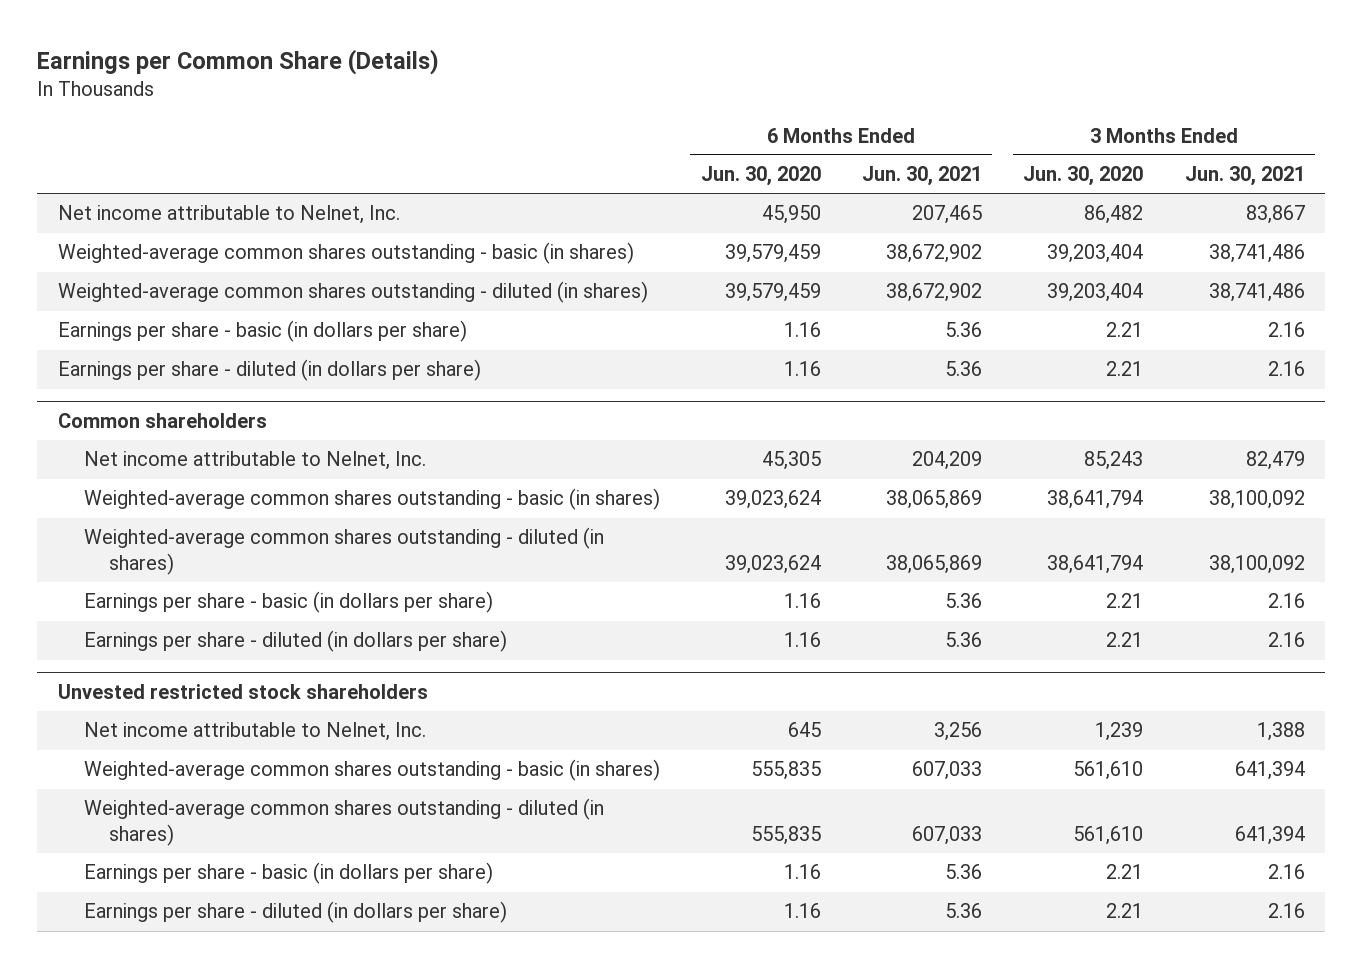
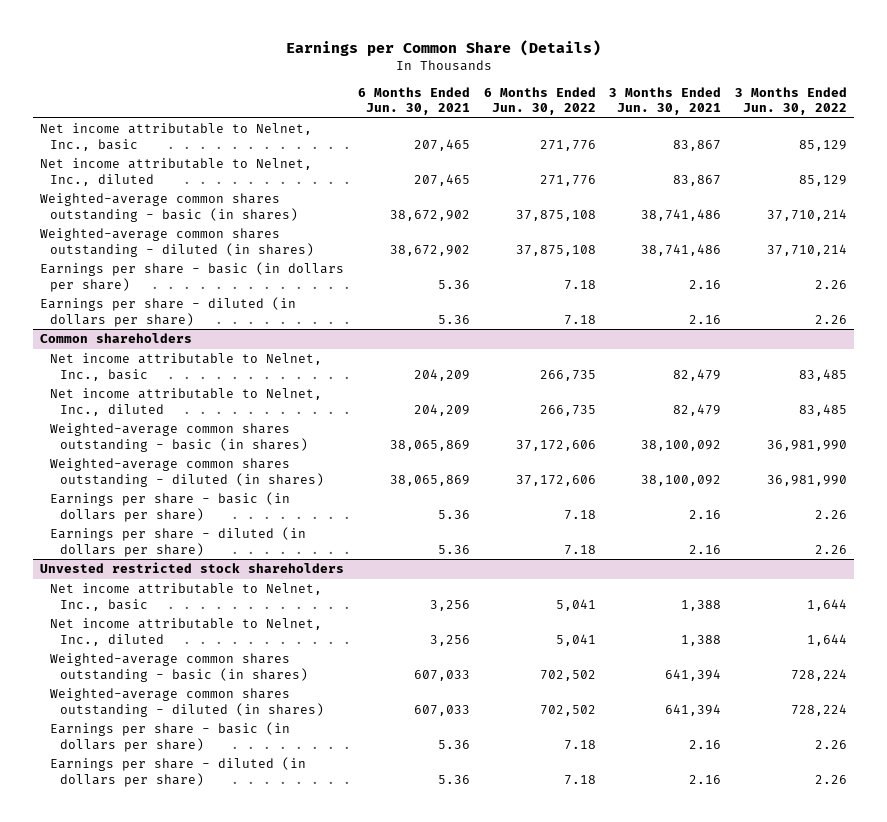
- | 6 Months Ended Jun. 30, 2020 | 6 Months Ended Jun. 30, 2021 | 3 Months Ended Jun. 30, 2020 | 3 Months Ended Jun. 30, 2021
+ | 6 Months Ended Jun. 30, 2021 | 6 Months Ended Jun. 30, 2022 | 3 Months Ended Jun. 30, 2021 | 3 Months Ended Jun. 30, 2022
- Net income attributable to Nelnet, Inc. | 45,950 | 207,465 | 86,482 | 83,867
+ Net income attributable to Nelnet, Inc., basic | 207,465 | 271,776 | 83,867 | 85,129
+ Net income attributable to Nelnet, Inc., diluted | 207,465 | 271,776 | 83,867 | 85,129
@ Common shareholders
- Net income attributable to Nelnet, Inc. | 45,305 | 204,209 | 85,243 | 82,479
+ Net income attributable to Nelnet, Inc., basic | 204,209 | 266,735 | 82,479 | 83,485
+ Net income attributable to Nelnet, Inc., diluted | 204,209 | 266,735 | 82,479 | 83,485
@ Unvested restricted stock shareholders
- Net income attributable to Nelnet, Inc. | 645 | 3,256 | 1,239 | 1,388
+ Net income attributable to Nelnet, Inc., basic | 3,256 | 5,041 | 1,388 | 1,644
+ Net income attributable to Nelnet, Inc., diluted | 3,256 | 5,041 | 1,388 | 1,644

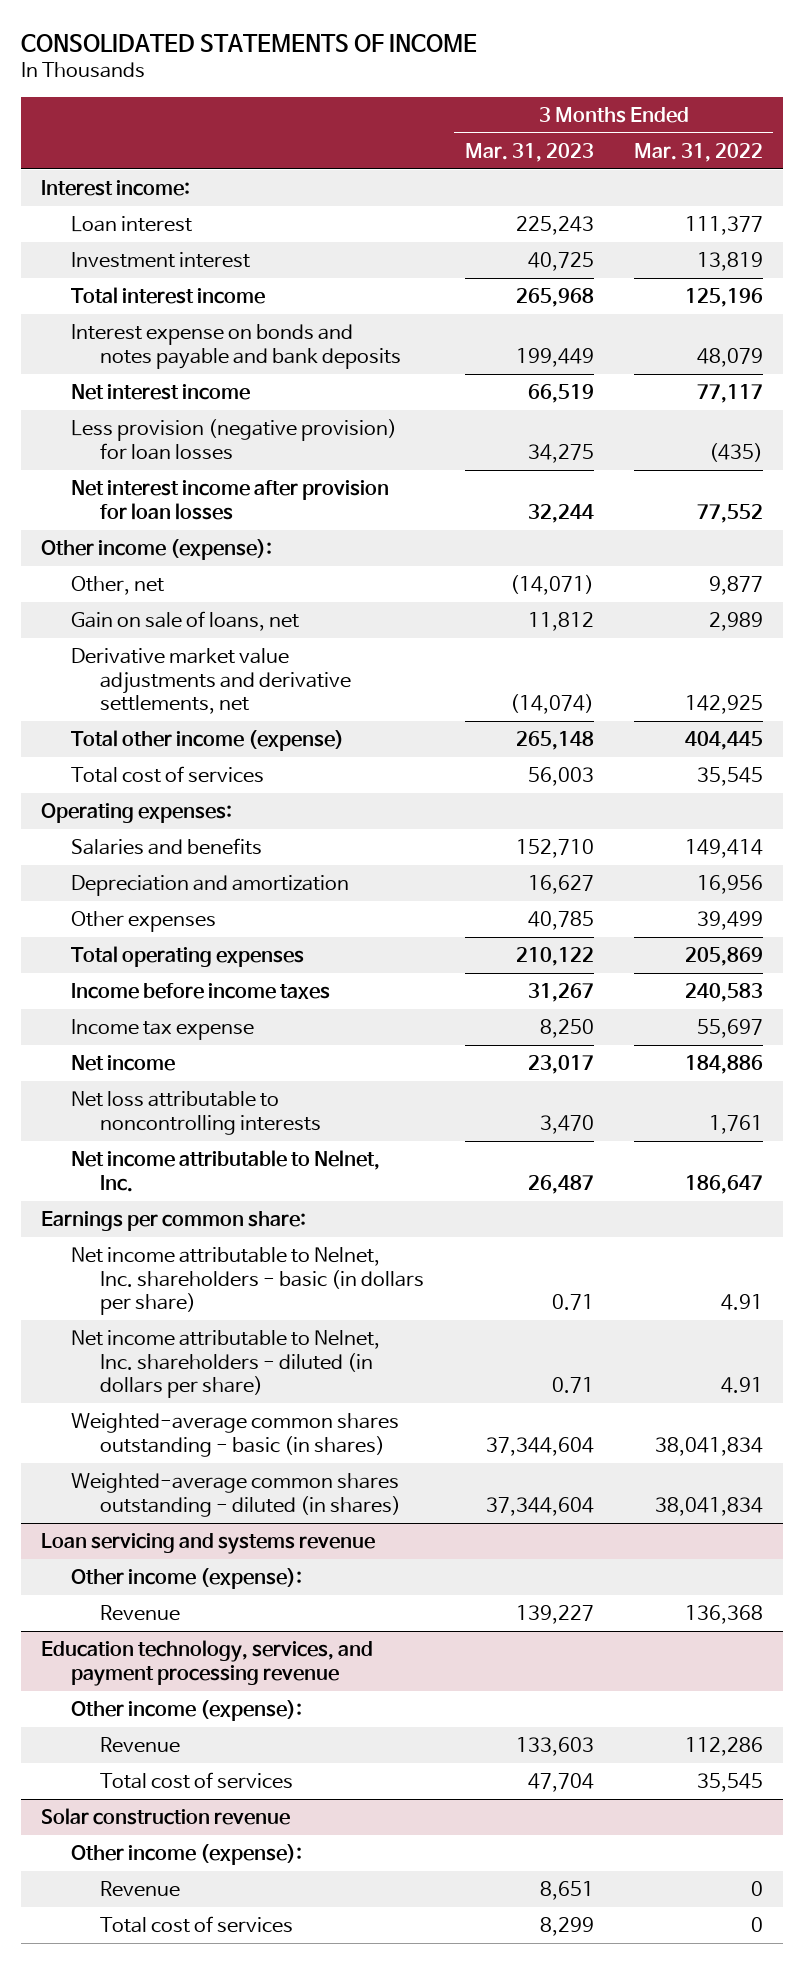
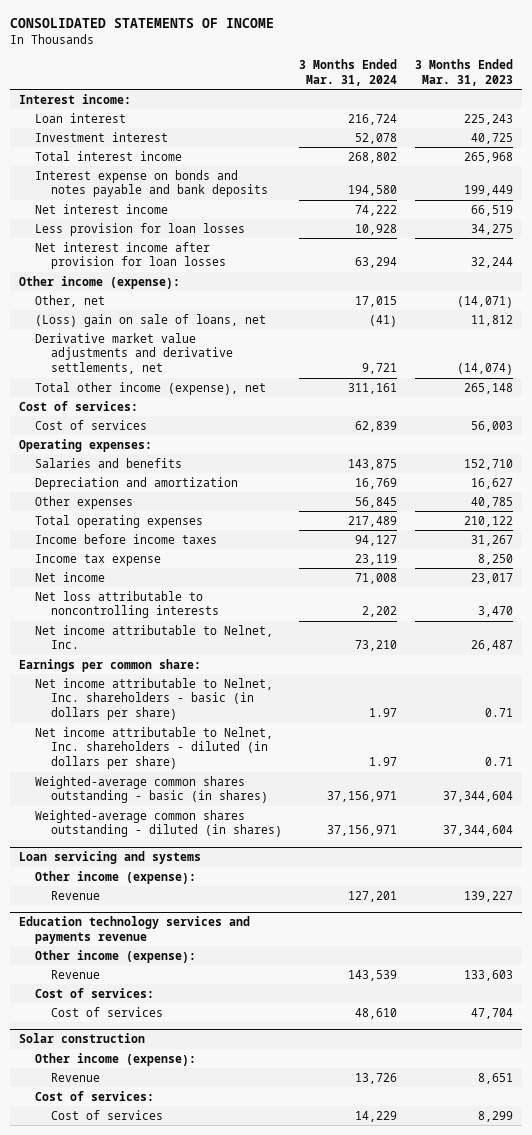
- | 3 Months Ended Mar. 31, 2023 | 3 Months Ended Mar. 31, 2022
+ | 3 Months Ended Mar. 31, 2024 | 3 Months Ended Mar. 31, 2023
- Less provision (negative provision) for loan losses | 34,275 | (435)
+ Less provision for loan losses | 10,928 | 34,275
- Gain on sale of loans, net | 11,812 | 2,989
+ (Loss) gain on sale of loans, net | (41) | 11,812
- Total other income (expense) | 265,148 | 404,445
- Total cost of services | 56,003 | 35,545
+ Total other income (expense), net | 311,161 | 265,148
+ Cost of services:
+ Cost of services | 62,839 | 56,003
- Loan servicing and systems revenue
+ Loan servicing and systems
- Education technology, services, and payment processing revenue
+ Education technology services and payments revenue
- Total cost of services | 47,704 | 35,545
- Solar construction revenue
+ Cost of services:
+ Cost of services | 48,610 | 47,704
+ Solar construction
- Total cost of services | 8,299 | 0
+ Cost of services:
+ Cost of services | 14,229 | 8,299

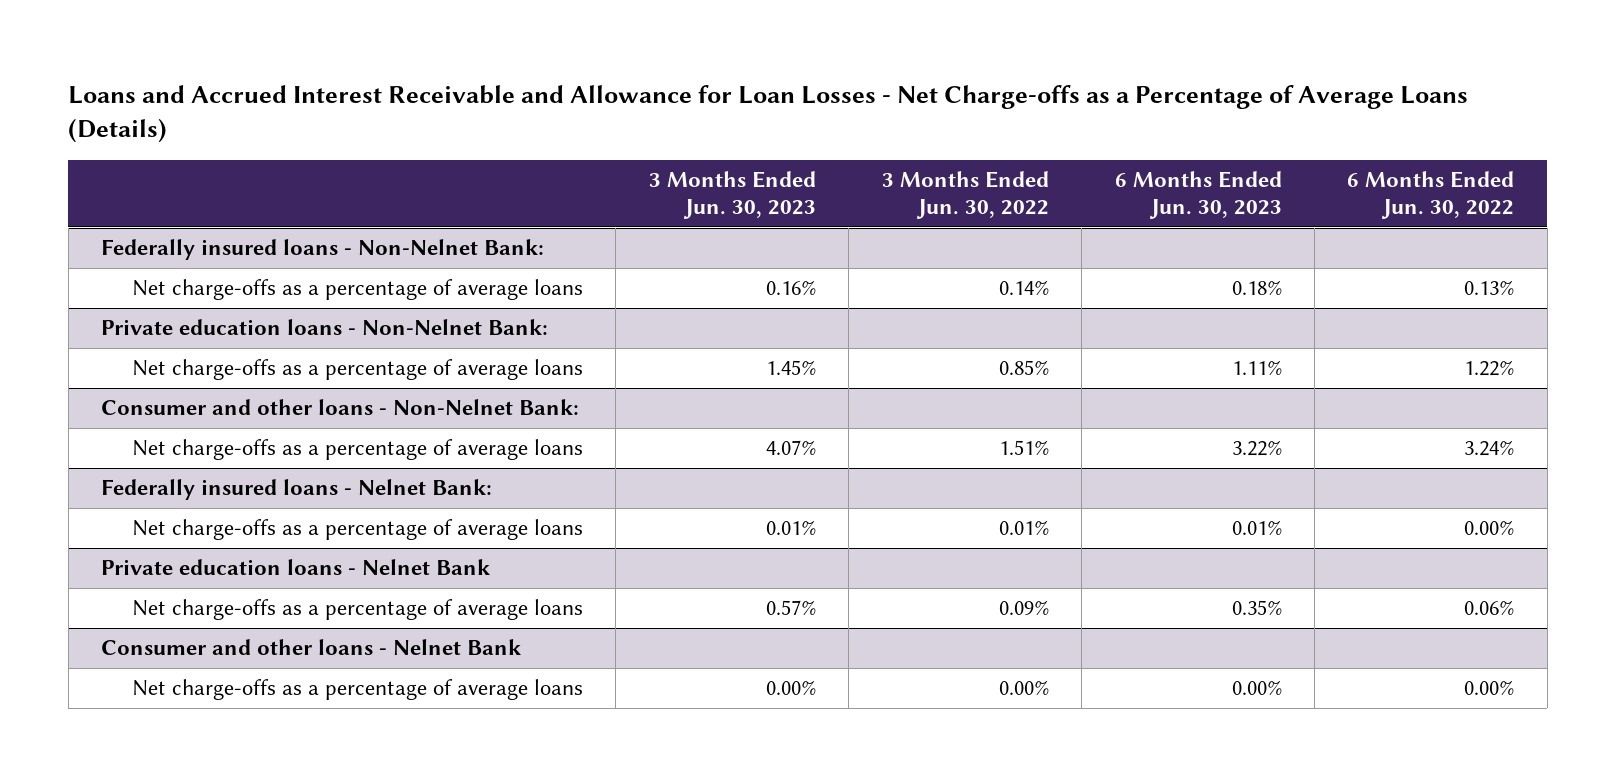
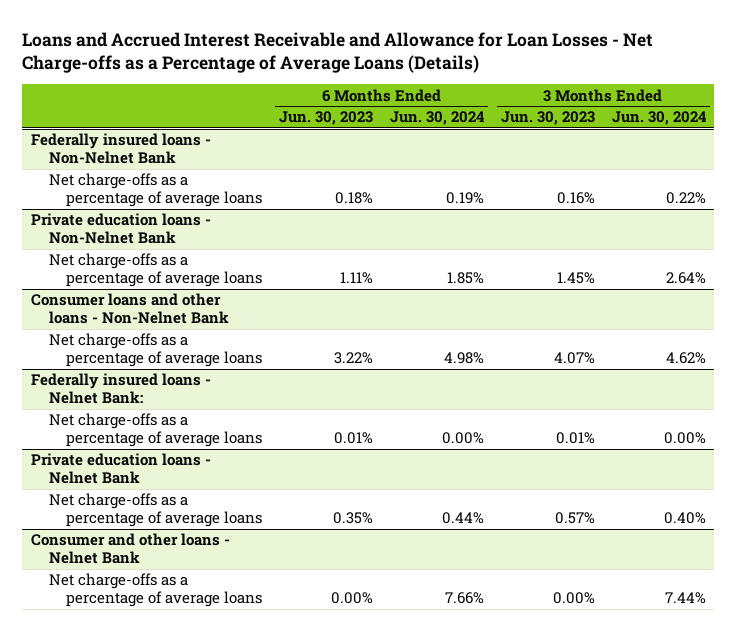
- | 3 Months Ended Jun. 30, 2023 | 3 Months Ended Jun. 30, 2022 | 6 Months Ended Jun. 30, 2023 | 6 Months Ended Jun. 30, 2022
+ | 6 Months Ended Jun. 30, 2023 | 6 Months Ended Jun. 30, 2024 | 3 Months Ended Jun. 30, 2023 | 3 Months Ended Jun. 30, 2024
- Federally insured loans - Non-Nelnet Bank:
+ Federally insured loans - Non-Nelnet Bank
- Private education loans - Non-Nelnet Bank:
+ Private education loans - Non-Nelnet Bank
- Consumer and other loans - Non-Nelnet Bank:
+ Consumer loans and other loans - Non-Nelnet Bank

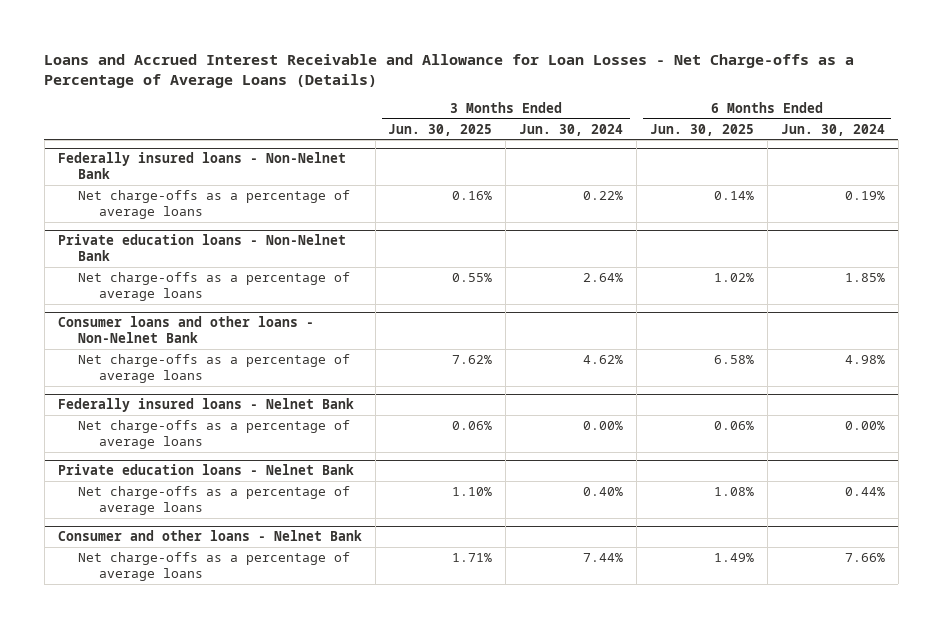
- | 6 Months Ended Jun. 30, 2023 | 6 Months Ended Jun. 30, 2024 | 3 Months Ended Jun. 30, 2023 | 3 Months Ended Jun. 30, 2024
+ | 3 Months Ended Jun. 30, 2025 | 3 Months Ended Jun. 30, 2024 | 6 Months Ended Jun. 30, 2025 | 6 Months Ended Jun. 30, 2024
- Federally insured loans - Nelnet Bank:
+ Federally insured loans - Nelnet Bank

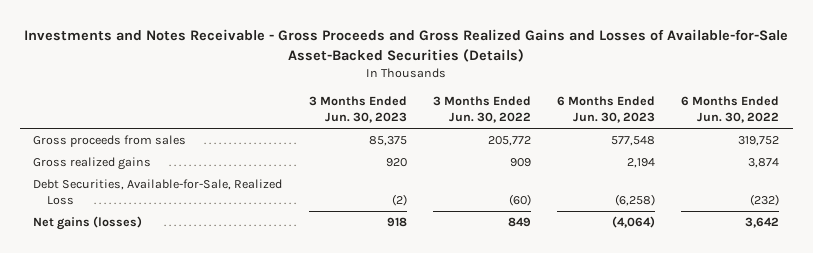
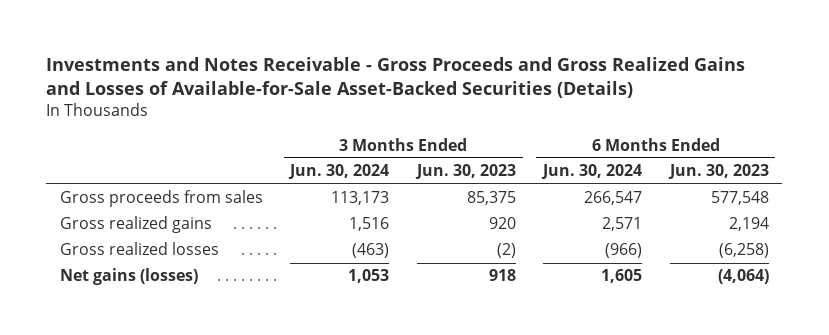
- | 3 Months Ended Jun. 30, 2023 | 3 Months Ended Jun. 30, 2022 | 6 Months Ended Jun. 30, 2023 | 6 Months Ended Jun. 30, 2022
+ | 3 Months Ended Jun. 30, 2024 | 3 Months Ended Jun. 30, 2023 | 6 Months Ended Jun. 30, 2024 | 6 Months Ended Jun. 30, 2023
- Debt Securities, Available-for-Sale, Realized Loss | (2) | (60) | (6,258) | (232)
+ Gross realized losses | (463) | (2) | (966) | (6,258)

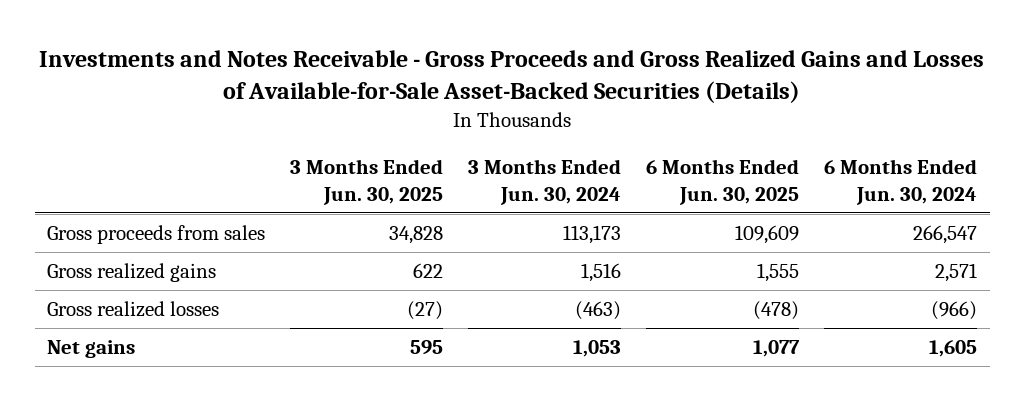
- | 3 Months Ended Jun. 30, 2024 | 3 Months Ended Jun. 30, 2023 | 6 Months Ended Jun. 30, 2024 | 6 Months Ended Jun. 30, 2023
+ | 3 Months Ended Jun. 30, 2025 | 3 Months Ended Jun. 30, 2024 | 6 Months Ended Jun. 30, 2025 | 6 Months Ended Jun. 30, 2024
- Net gains (losses) | 1,053 | 918 | 1,605 | (4,064)
+ Net gains | 595 | 1,053 | 1,077 | 1,605

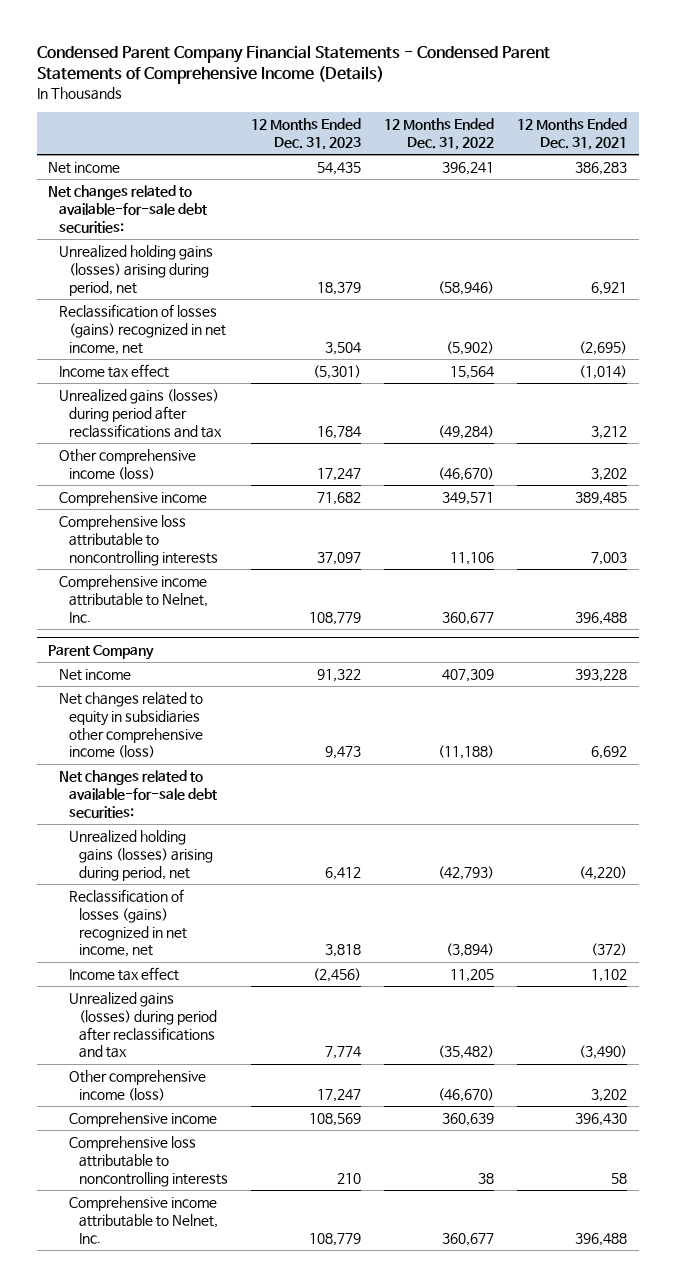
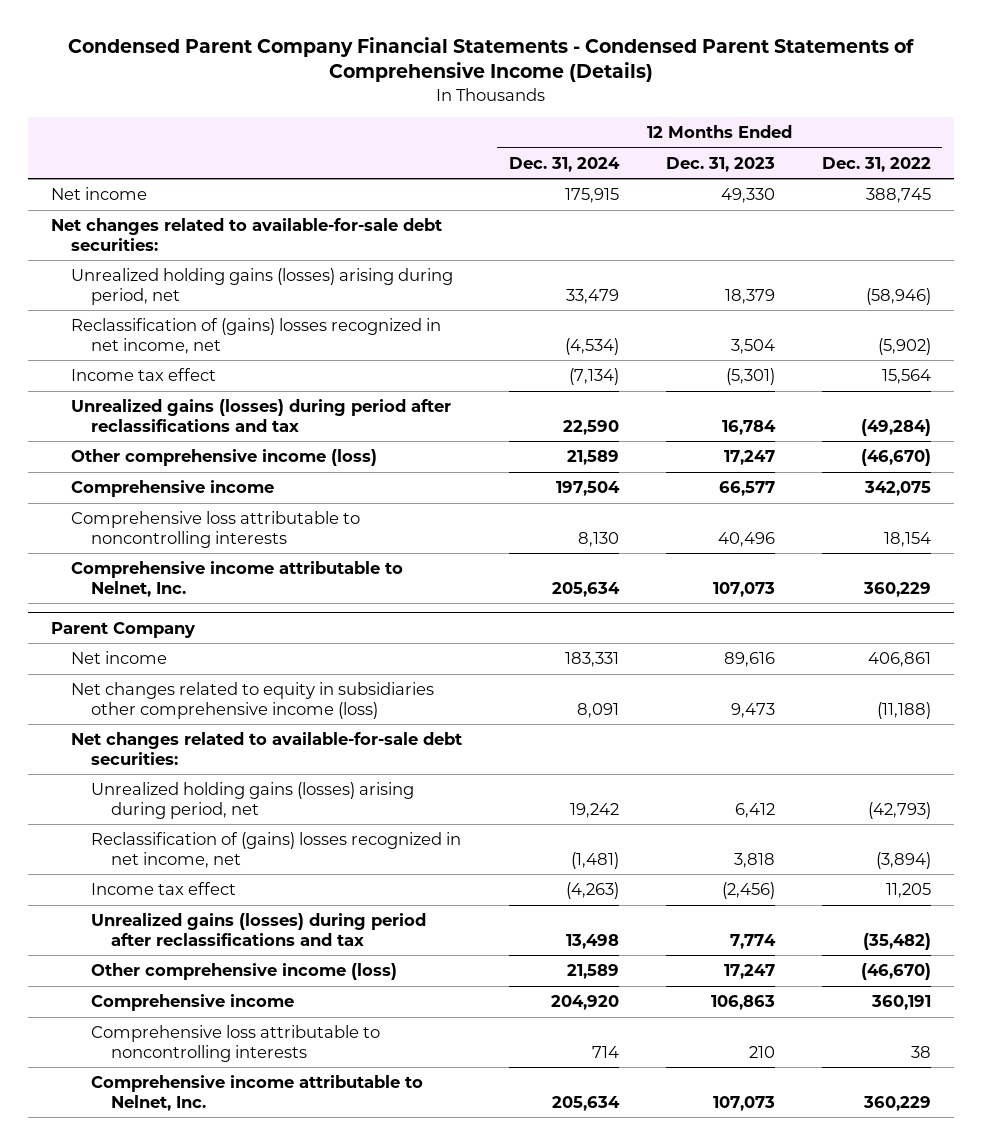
- | 12 Months Ended Dec. 31, 2023 | 12 Months Ended Dec. 31, 2022 | 12 Months Ended Dec. 31, 2021
+ | 12 Months Ended Dec. 31, 2024 | 12 Months Ended Dec. 31, 2023 | 12 Months Ended Dec. 31, 2022
- Net income | 54,435 | 396,241 | 386,283
+ Net income | 175,915 | 49,330 | 388,745
- Reclassification of losses (gains) recognized in net income, net | 3,504 | (5,902) | (2,695)
+ Reclassification of (gains) losses recognized in net income, net | (4,534) | 3,504 | (5,902)
- Comprehensive income | 71,682 | 349,571 | 389,485
- Comprehensive loss attributable to noncontrolling interests | 37,097 | 11,106 | 7,003
- Comprehensive income attributable to Nelnet, Inc. | 108,779 | 360,677 | 396,488
+ Comprehensive income | 197,504 | 66,577 | 342,075
+ Comprehensive loss attributable to noncontrolling interests | 8,130 | 40,496 | 18,154
+ Comprehensive income attributable to Nelnet, Inc. | 205,634 | 107,073 | 360,229
@ Parent Company
- Net income | 91,322 | 407,309 | 393,228
+ Net income | 183,331 | 89,616 | 406,861
- Reclassification of losses (gains) recognized in net income, net | 3,818 | (3,894) | (372)
+ Reclassification of (gains) losses recognized in net income, net | (1,481) | 3,818 | (3,894)
- Comprehensive income | 108,569 | 360,639 | 396,430
+ Comprehensive income | 204,920 | 106,863 | 360,191
- Comprehensive income attributable to Nelnet, Inc. | 108,779 | 360,677 | 396,488
+ Comprehensive income attributable to Nelnet, Inc. | 205,634 | 107,073 | 360,229

